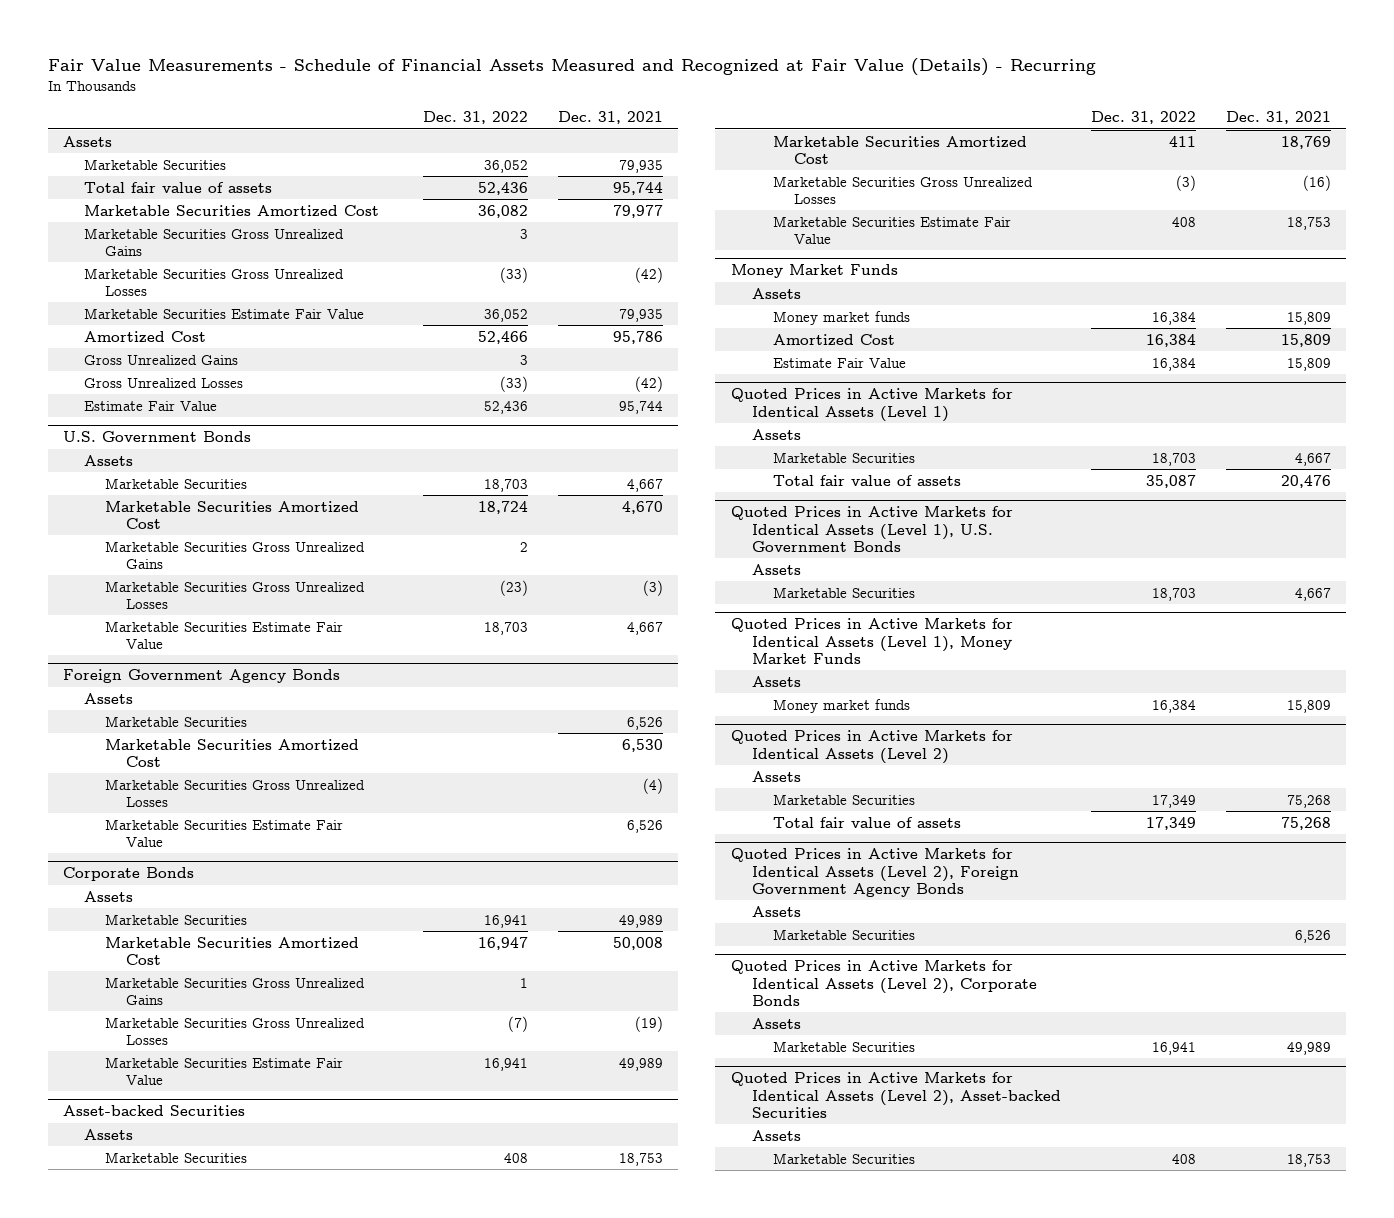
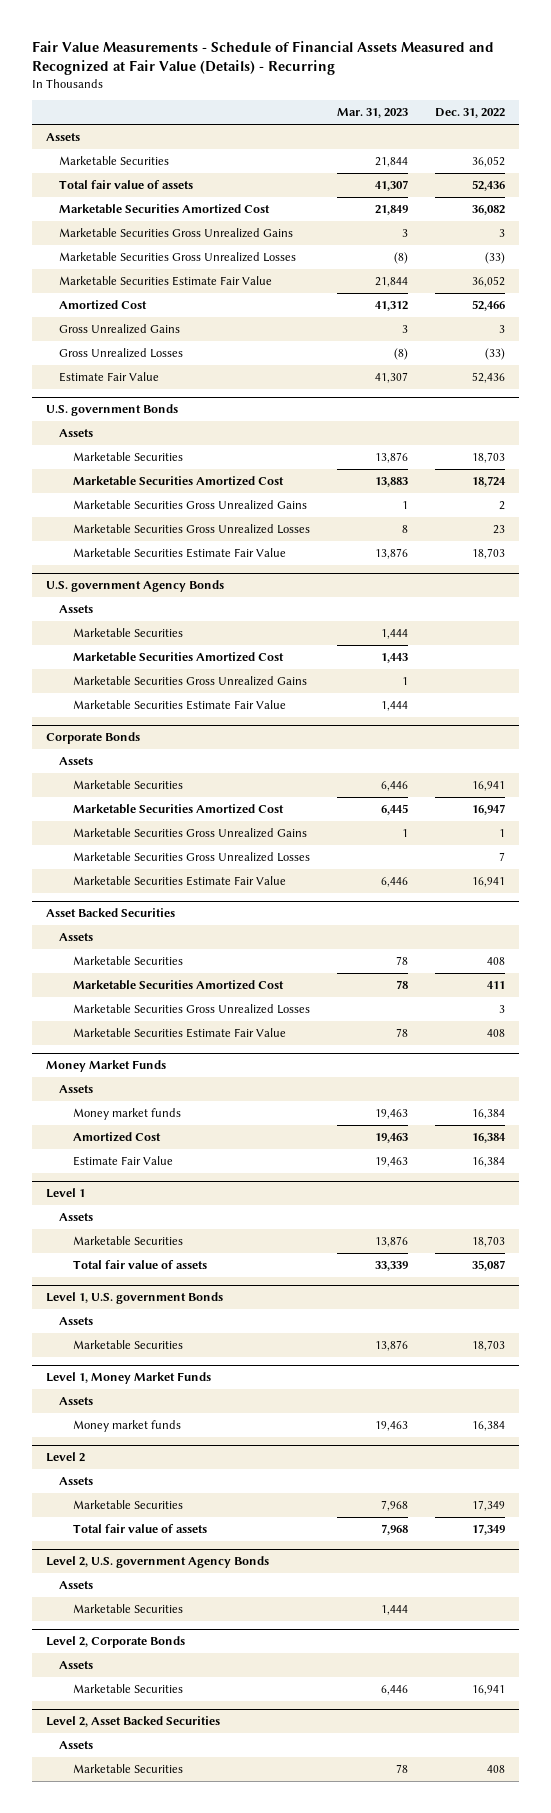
- | Dec. 31, 2022 | Dec. 31, 2021
+ | Mar. 31, 2023 | Dec. 31, 2022
- U.S. Government Bonds
+ U.S. government Bonds
- Marketable Securities Gross Unrealized Losses | (23) | (3)
+ Marketable Securities Gross Unrealized Losses | 8 | 23
- Foreign Government Agency Bonds
+ U.S. government Agency Bonds
- Marketable Securities Gross Unrealized Losses | | (4)
+ Marketable Securities Gross Unrealized Gains | 1 |
@ Corporate Bonds
- Marketable Securities Gross Unrealized Losses | (7) | (19)
+ Marketable Securities Gross Unrealized Losses | | 7
- Asset-backed Securities
+ Asset Backed Securities
- Marketable Securities Gross Unrealized Losses | (3) | (16)
+ Marketable Securities Gross Unrealized Losses | | 3
- Quoted Prices in Active Markets for Identical Assets (Level 1)
+ Level 1
- Quoted Prices in Active Markets for Identical Assets (Level 1), U.S. Government Bonds
+ Level 1, U.S. government Bonds
- Quoted Prices in Active Markets for Identical Assets (Level 1), Money Market Funds
+ Level 1, Money Market Funds
- Quoted Prices in Active Markets for Identical Assets (Level 2)
+ Level 2
- Quoted Prices in Active Markets for Identical Assets (Level 2), Foreign Government Agency Bonds
+ Level 2, U.S. government Agency Bonds
- Quoted Prices in Active Markets for Identical Assets (Level 2), Corporate Bonds
+ Level 2, Corporate Bonds
- Quoted Prices in Active Markets for Identical Assets (Level 2), Asset-backed Securities
+ Level 2, Asset Backed Securities

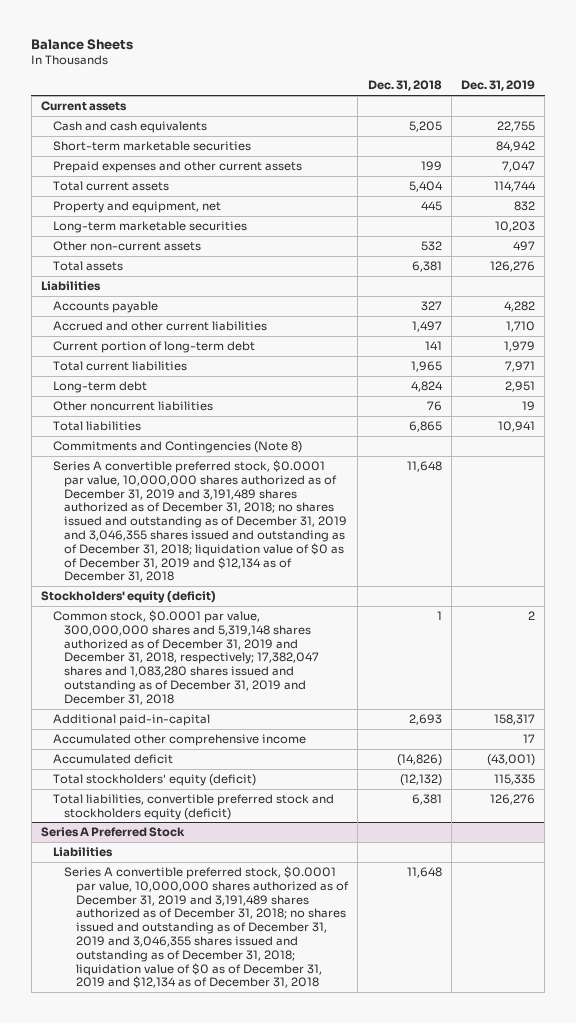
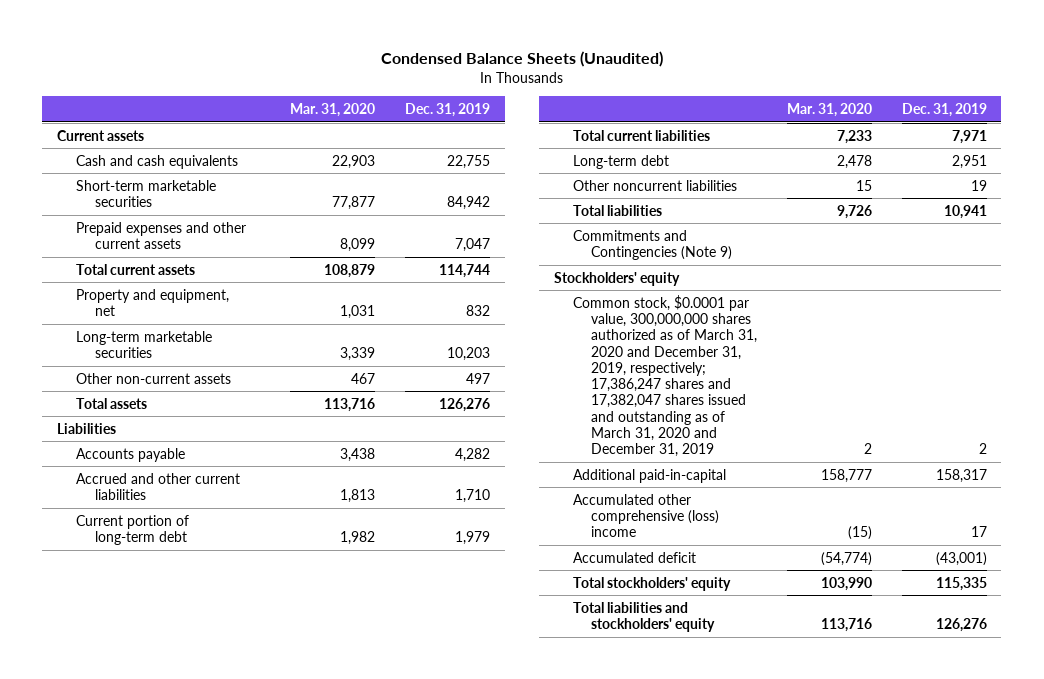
- Balance Sheets
+ Condensed Balance Sheets (Unaudited)
- | Dec. 31, 2018 | Dec. 31, 2019
+ | Mar. 31, 2020 | Dec. 31, 2019
- Commitments and Contingencies (Note 8)
- Series A convertible preferred stock, $0.0001 par value, 10,000,000 shares authorized as of December 31, 2019 and 3,191,489 shares authorized as of December 31, 2018; no shares issued and outstanding as of December 31, 2019 and 3,046,355 shares issued and outstanding as of December 31, 2018; liquidation value of $0 as of December 31, 2019 and $12,134 as of December 31, 2018 | 11,648 |
- Stockholders' equity (deficit)
- Common stock, $0.0001 par value, 300,000,000 shares and 5,319,148 shares authorized as of December 31, 2019 and December 31, 2018, respectively; 17,382,047 shares and 1,083,280 shares issued and outstanding as of December 31, 2019 and December 31, 2018 | 1 | 2
+ Commitments and Contingencies (Note 9)
+ Stockholders' equity
+ Common stock, $0.0001 par value, 300,000,000 shares authorized as of March 31, 2020 and December 31, 2019, respectively; 17,386,247 shares and 17,382,047 shares issued and outstanding as of March 31, 2020 and December 31, 2019 | 2 | 2
- Accumulated other comprehensive income | | 17
+ Accumulated other comprehensive (loss) income | (15) | 17
- Total stockholders' equity (deficit) | (12,132) | 115,335
- Total liabilities, convertible preferred stock and stockholders equity (deficit) | 6,381 | 126,276
- Series A Preferred Stock
- Liabilities
- Series A convertible preferred stock, $0.0001 par value, 10,000,000 shares authorized as of December 31, 2019 and 3,191,489 shares authorized as of December 31, 2018; no shares issued and outstanding as of December 31, 2019 and 3,046,355 shares issued and outstanding as of December 31, 2018; liquidation value of $0 as of December 31, 2019 and $12,134 as of December 31, 2018 | 11,648 |
+ Total stockholders' equity | 103,990 | 115,335
+ Total liabilities and stockholders' equity | 113,716 | 126,276

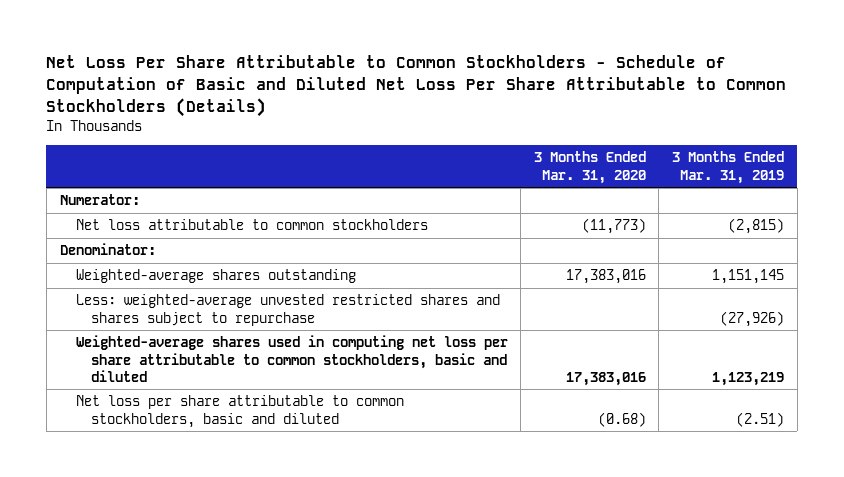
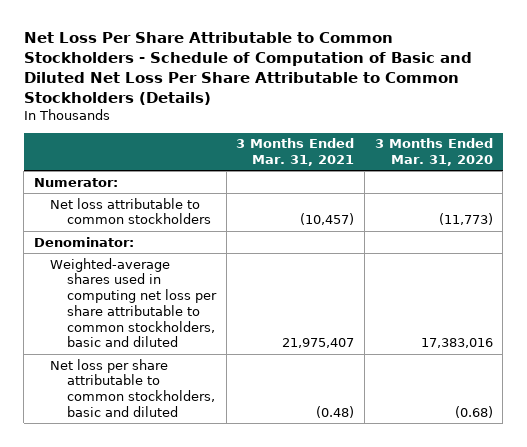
- | 3 Months Ended Mar. 31, 2020 | 3 Months Ended Mar. 31, 2019
+ | 3 Months Ended Mar. 31, 2021 | 3 Months Ended Mar. 31, 2020
- Weighted-average shares outstanding | 17,383,016 | 1,151,145
- Less: weighted-average unvested restricted shares and shares subject to repurchase | | (27,926)

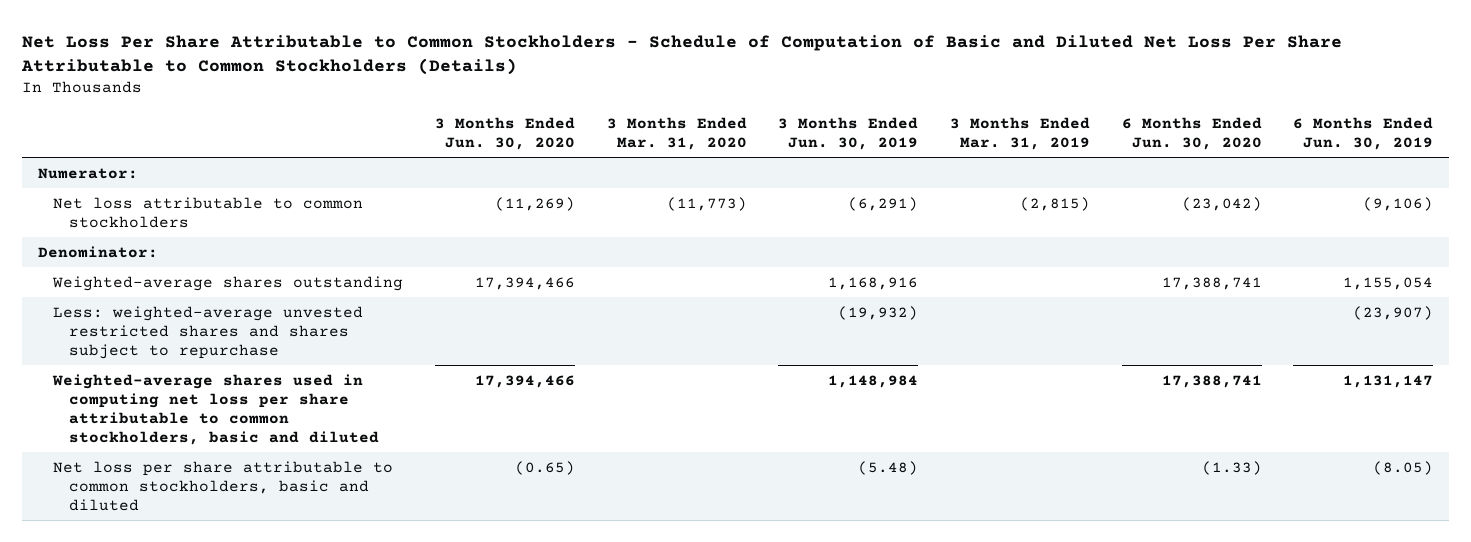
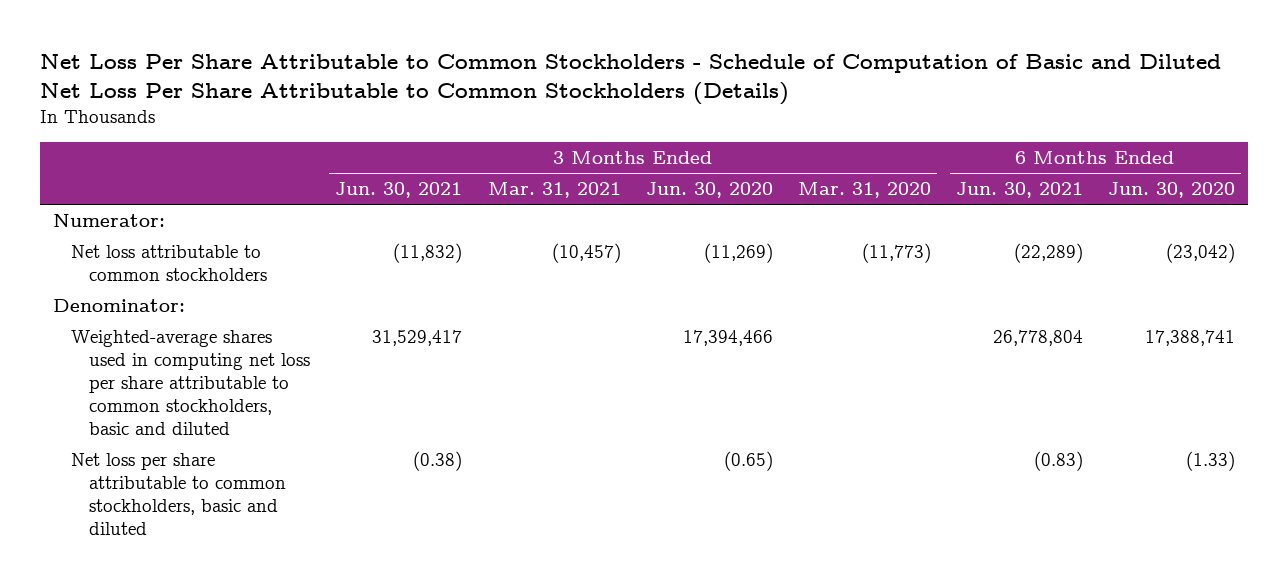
- | 3 Months Ended Jun. 30, 2020 | 3 Months Ended Mar. 31, 2020 | 3 Months Ended Jun. 30, 2019 | 3 Months Ended Mar. 31, 2019 | 6 Months Ended Jun. 30, 2020 | 6 Months Ended Jun. 30, 2019
+ | 3 Months Ended Jun. 30, 2021 | 3 Months Ended Mar. 31, 2021 | 3 Months Ended Jun. 30, 2020 | 3 Months Ended Mar. 31, 2020 | 6 Months Ended Jun. 30, 2021 | 6 Months Ended Jun. 30, 2020
- Weighted-average shares outstanding | 17,394,466 | | 1,168,916 | | 17,388,741 | 1,155,054
- Less: weighted-average unvested restricted shares and shares subject to repurchase | | | (19,932) | | | (23,907)

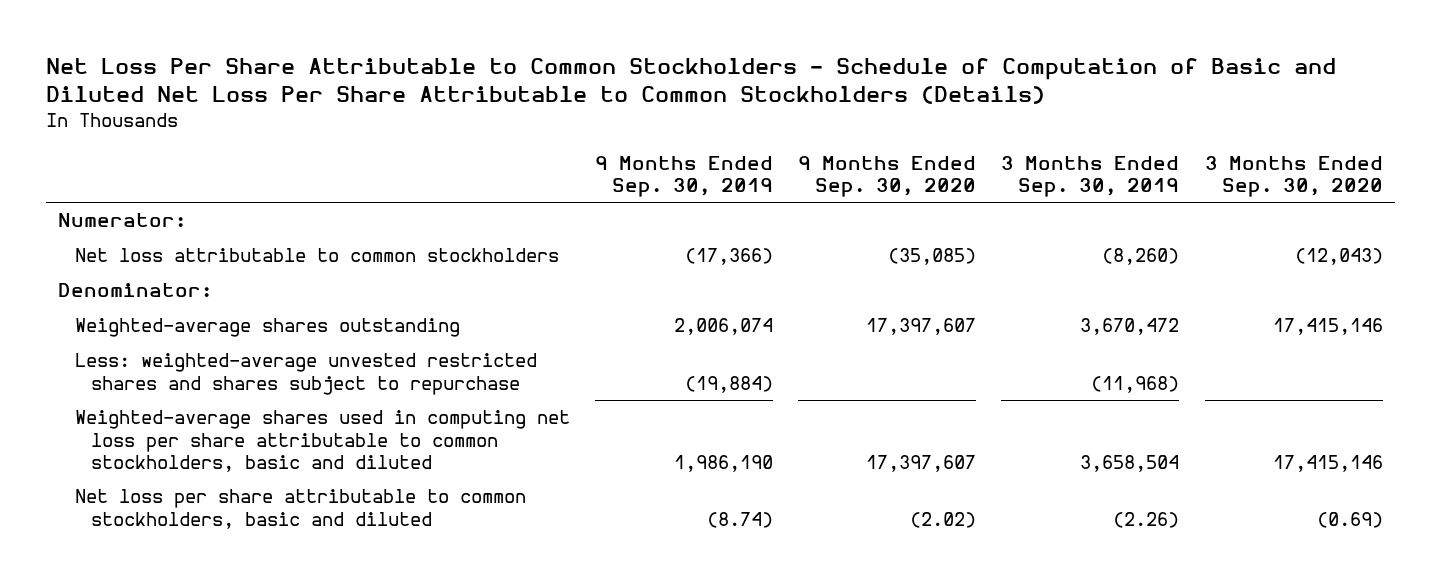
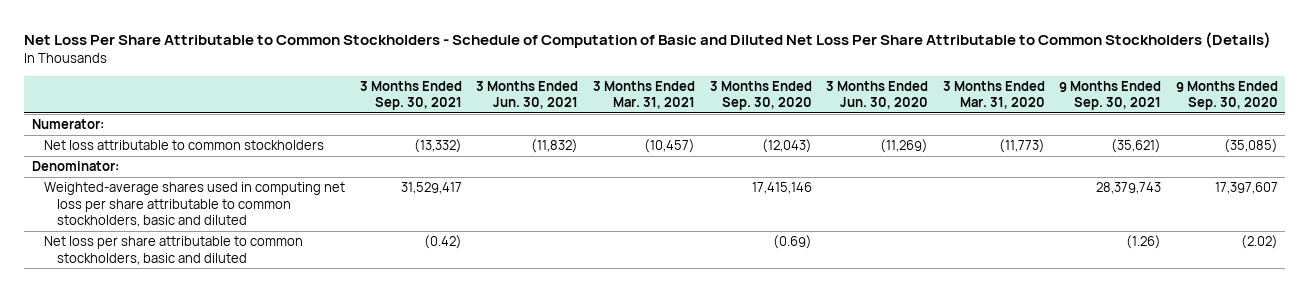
- | 9 Months Ended Sep. 30, 2019 | 9 Months Ended Sep. 30, 2020 | 3 Months Ended Sep. 30, 2019 | 3 Months Ended Sep. 30, 2020
+ | 3 Months Ended Sep. 30, 2021 | 3 Months Ended Jun. 30, 2021 | 3 Months Ended Mar. 31, 2021 | 3 Months Ended Sep. 30, 2020 | 3 Months Ended Jun. 30, 2020 | 3 Months Ended Mar. 31, 2020 | 9 Months Ended Sep. 30, 2021 | 9 Months Ended Sep. 30, 2020
- Weighted-average shares outstanding | 2,006,074 | 17,397,607 | 3,670,472 | 17,415,146
- Less: weighted-average unvested restricted shares and shares subject to repurchase | (19,884) | | (11,968) |

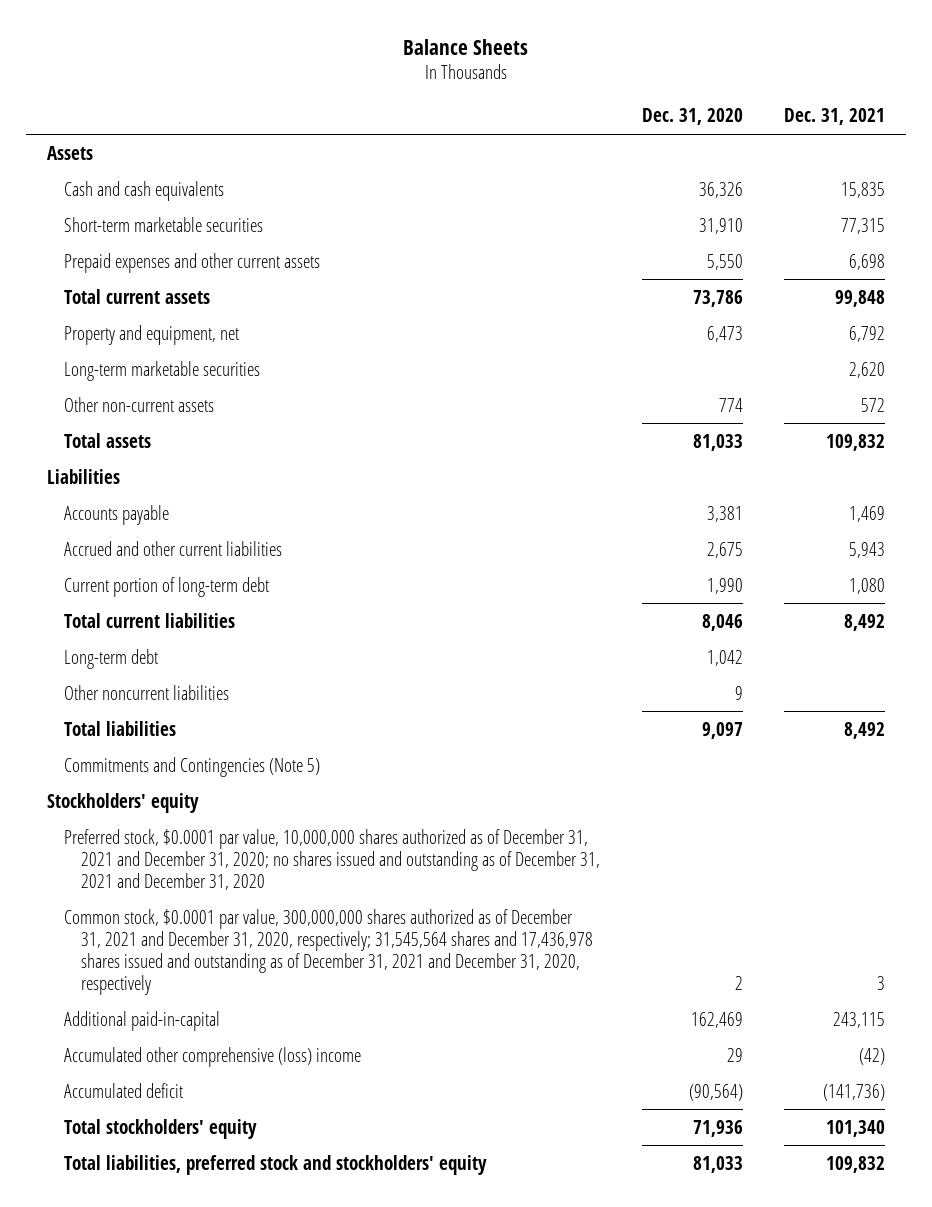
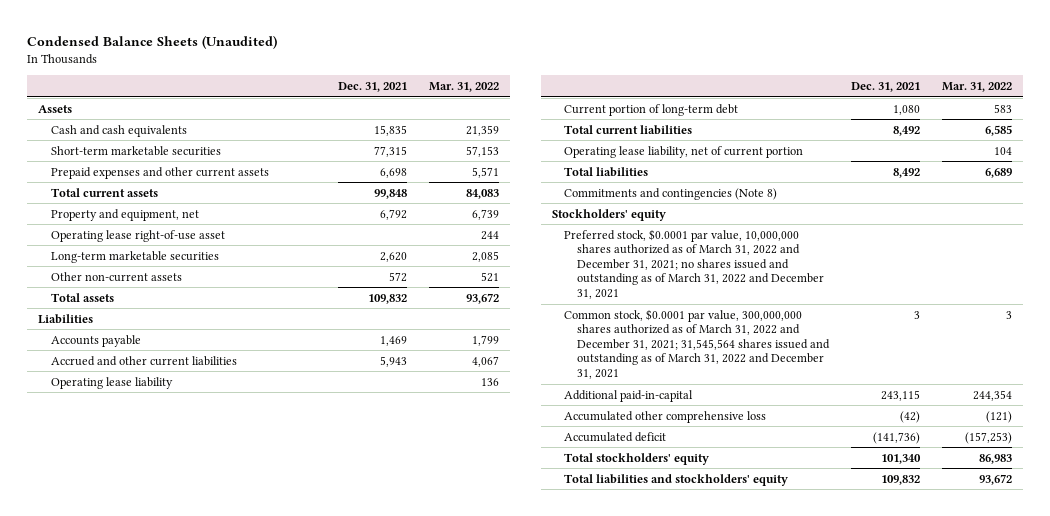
- Balance Sheets
+ Condensed Balance Sheets (Unaudited)
- | Dec. 31, 2020 | Dec. 31, 2021
+ | Dec. 31, 2021 | Mar. 31, 2022
+ Operating lease right-of-use asset | | 244
+ Operating lease liability | | 136
- Long-term debt | 1,042 |
- Other noncurrent liabilities | 9 |
+ Operating lease liability, net of current portion | | 104
- Commitments and Contingencies (Note 5)
+ Commitments and contingencies (Note 8)
- Preferred stock, $0.0001 par value, 10,000,000 shares authorized as of December 31, 2021 and December 31, 2020; no shares issued and outstanding as of December 31, 2021 and December 31, 2020
- Common stock, $0.0001 par value, 300,000,000 shares authorized as of December 31, 2021 and December 31, 2020, respectively; 31,545,564 shares and 17,436,978 shares issued and outstanding as of December 31, 2021 and December 31, 2020, respectively | 2 | 3
+ Preferred stock, $0.0001 par value, 10,000,000 shares authorized as of March 31, 2022 and December 31, 2021; no shares issued and outstanding as of March 31, 2022 and December 31, 2021
+ Common stock, $0.0001 par value, 300,000,000 shares authorized as of March 31, 2022 and December 31, 2021; 31,545,564 shares issued and outstanding as of March 31, 2022 and December 31, 2021 | 3 | 3
- Accumulated other comprehensive (loss) income | 29 | (42)
+ Accumulated other comprehensive loss | (42) | (121)
- Total liabilities, preferred stock and stockholders' equity | 81,033 | 109,832
+ Total liabilities and stockholders' equity | 109,832 | 93,672

